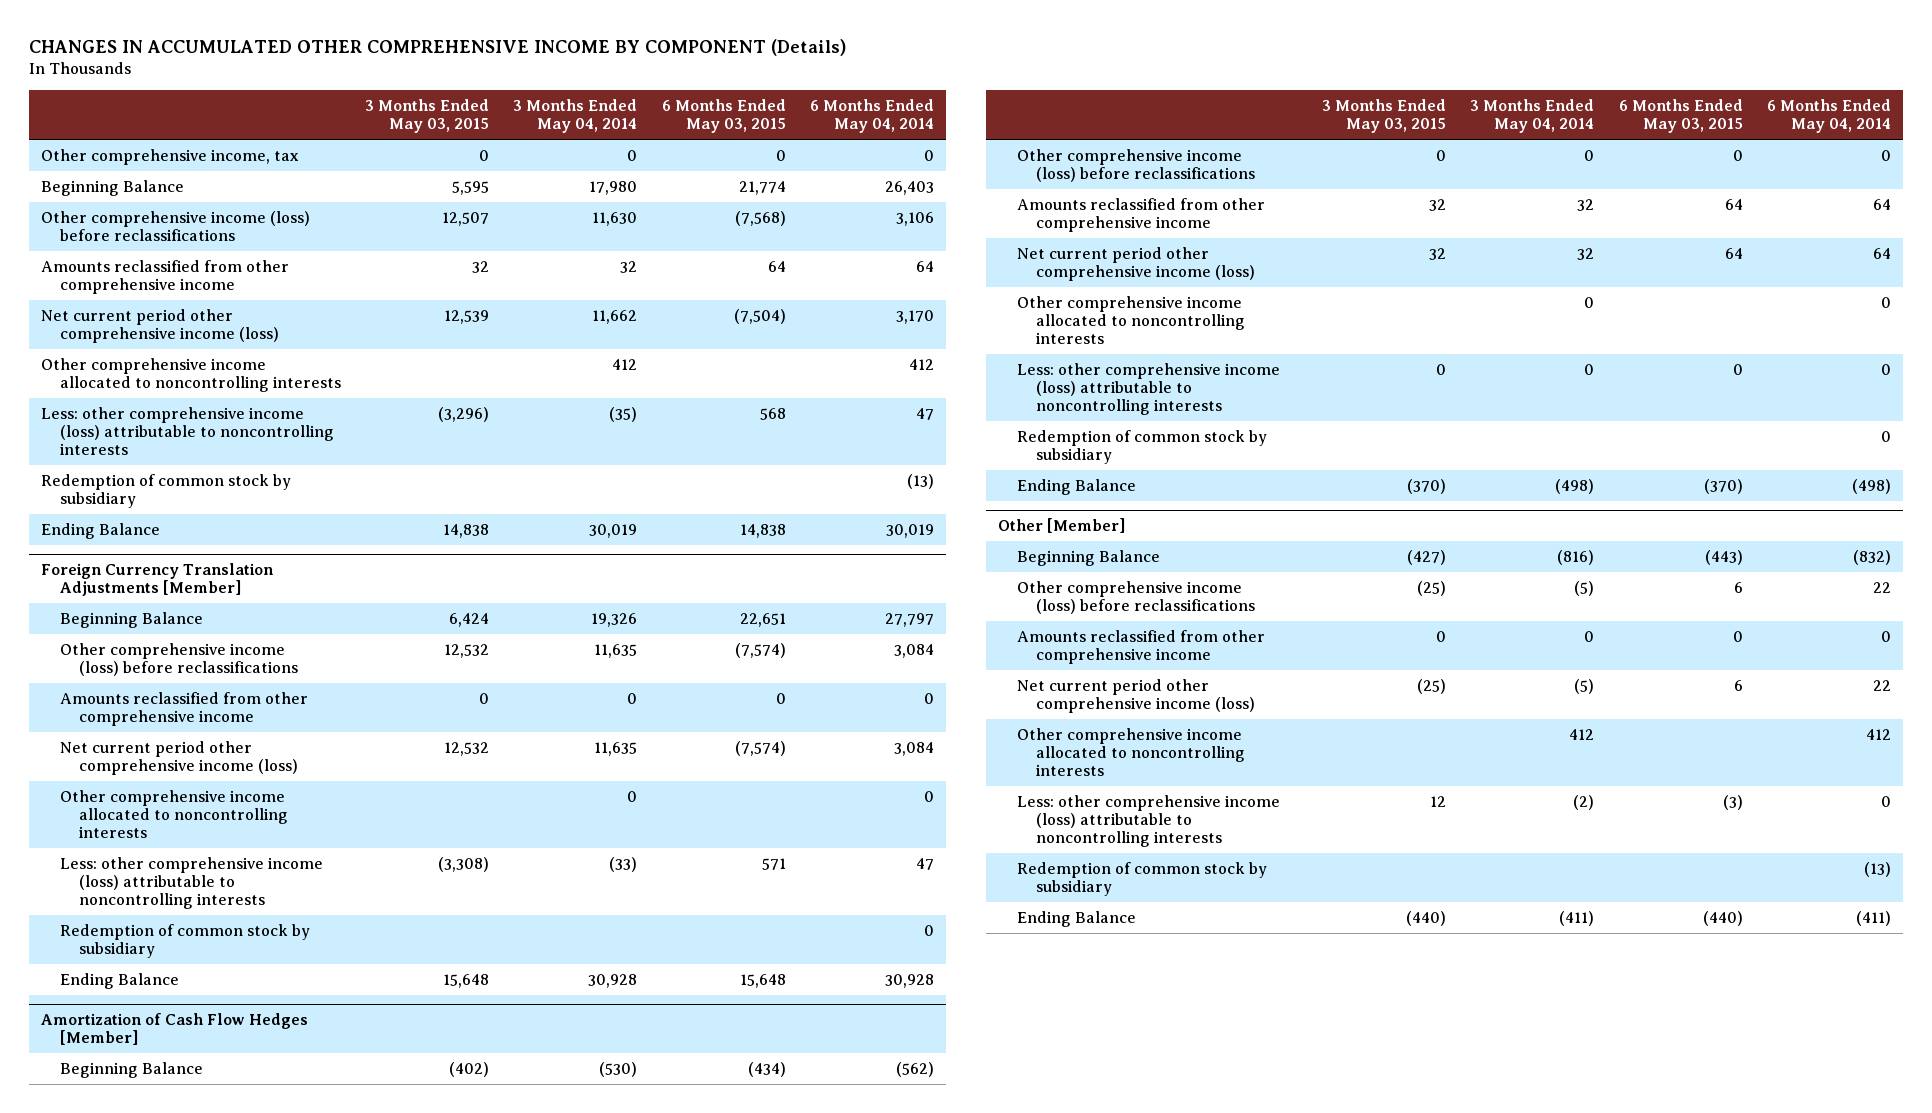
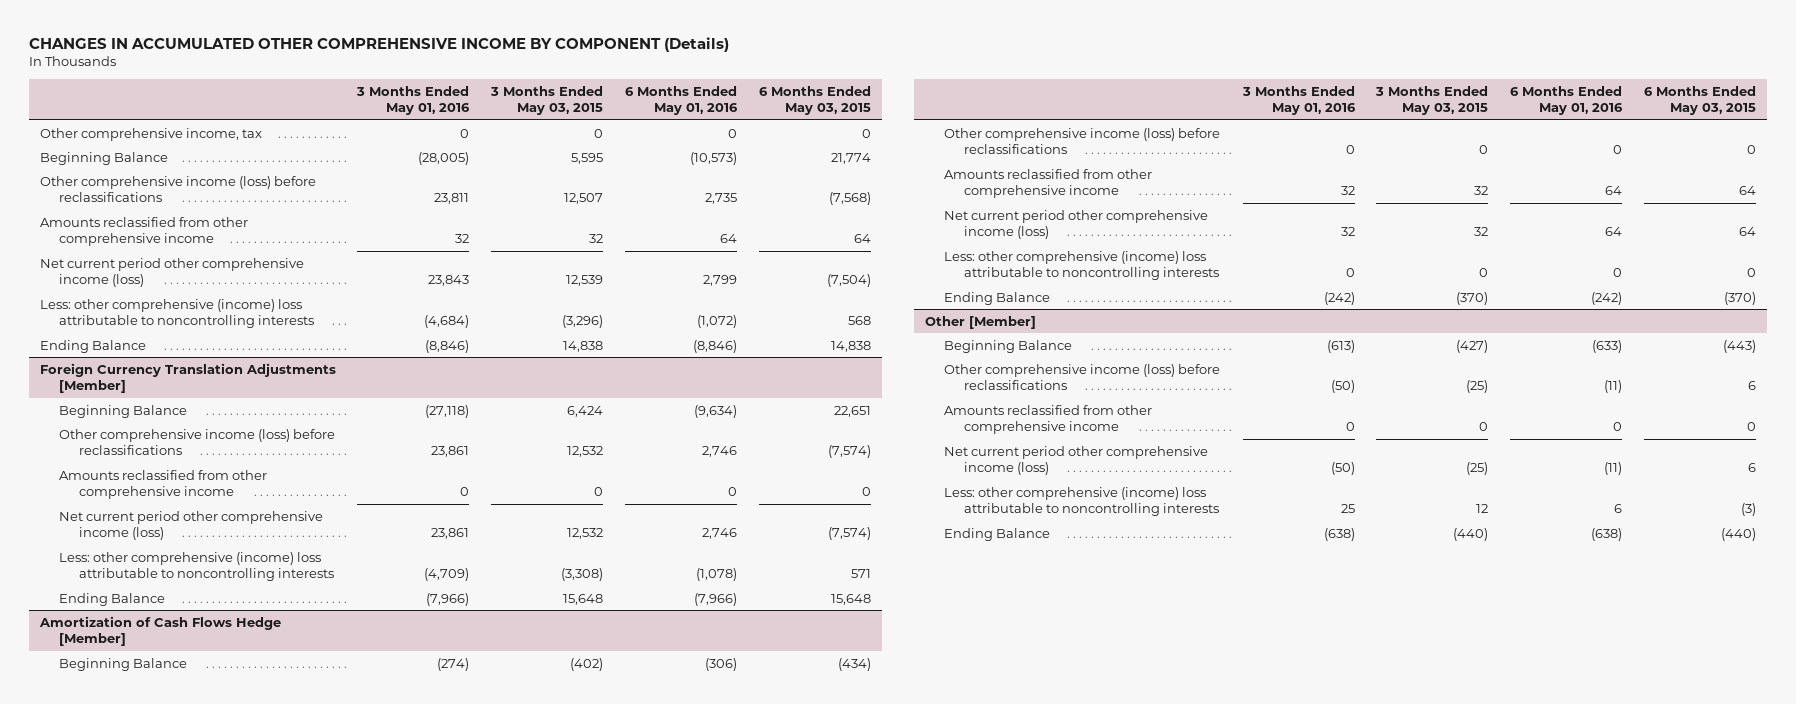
- | 3 Months Ended May 03, 2015 | 3 Months Ended May 04, 2014 | 6 Months Ended May 03, 2015 | 6 Months Ended May 04, 2014
+ | 3 Months Ended May 01, 2016 | 3 Months Ended May 03, 2015 | 6 Months Ended May 01, 2016 | 6 Months Ended May 03, 2015
- Other comprehensive income allocated to noncontrolling interests | | 412 | | 412
- Less: other comprehensive income (loss) attributable to noncontrolling interests | (3,296) | (35) | 568 | 47
- Redemption of common stock by subsidiary | | | | (13)
+ Less: other comprehensive (income) loss attributable to noncontrolling interests | (4,684) | (3,296) | (1,072) | 568
@ Foreign Currency Translation Adjustments [Member]
- Other comprehensive income allocated to noncontrolling interests | | 0 | | 0
- Less: other comprehensive income (loss) attributable to noncontrolling interests | (3,308) | (33) | 571 | 47
- Redemption of common stock by subsidiary | | | | 0
+ Less: other comprehensive (income) loss attributable to noncontrolling interests | (4,709) | (3,308) | (1,078) | 571
- Amortization of Cash Flow Hedges [Member]
+ Amortization of Cash Flows Hedge [Member]
- Other comprehensive income allocated to noncontrolling interests | | 0 | | 0
- Less: other comprehensive income (loss) attributable to noncontrolling interests | 0 | 0 | 0 | 0
- Redemption of common stock by subsidiary | | | | 0
+ Less: other comprehensive (income) loss attributable to noncontrolling interests | 0 | 0 | 0 | 0
@ Other [Member]
- Other comprehensive income allocated to noncontrolling interests | | 412 | | 412
- Less: other comprehensive income (loss) attributable to noncontrolling interests | 12 | (2) | (3) | 0
- Redemption of common stock by subsidiary | | | | (13)
+ Less: other comprehensive (income) loss attributable to noncontrolling interests | 25 | 12 | 6 | (3)

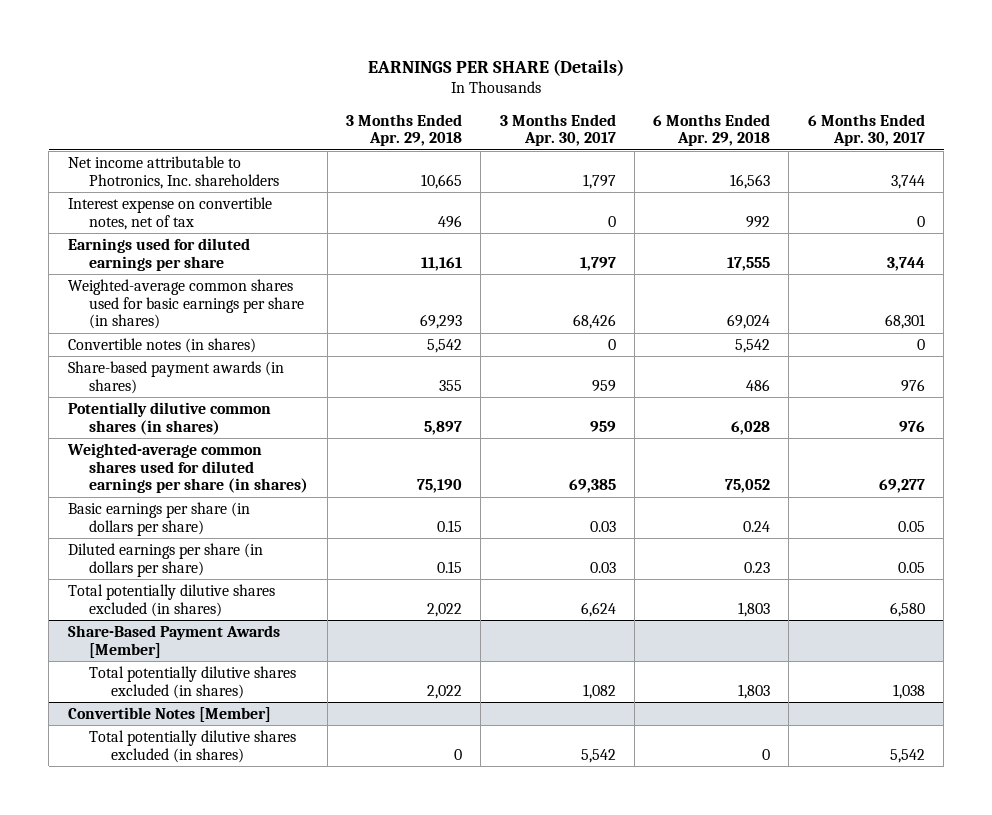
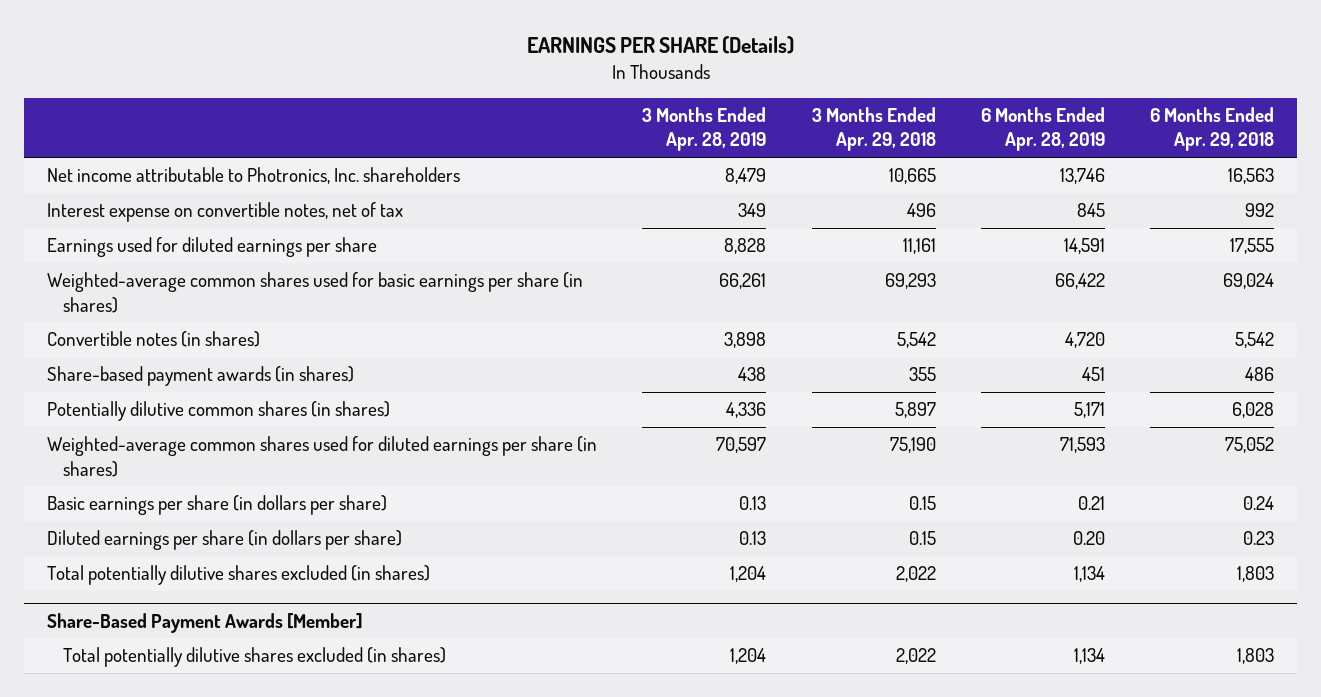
- | 3 Months Ended Apr. 29, 2018 | 3 Months Ended Apr. 30, 2017 | 6 Months Ended Apr. 29, 2018 | 6 Months Ended Apr. 30, 2017
+ | 3 Months Ended Apr. 28, 2019 | 3 Months Ended Apr. 29, 2018 | 6 Months Ended Apr. 28, 2019 | 6 Months Ended Apr. 29, 2018
- Convertible Notes [Member]
- Total potentially dilutive shares excluded (in shares) | 0 | 5,542 | 0 | 5,542

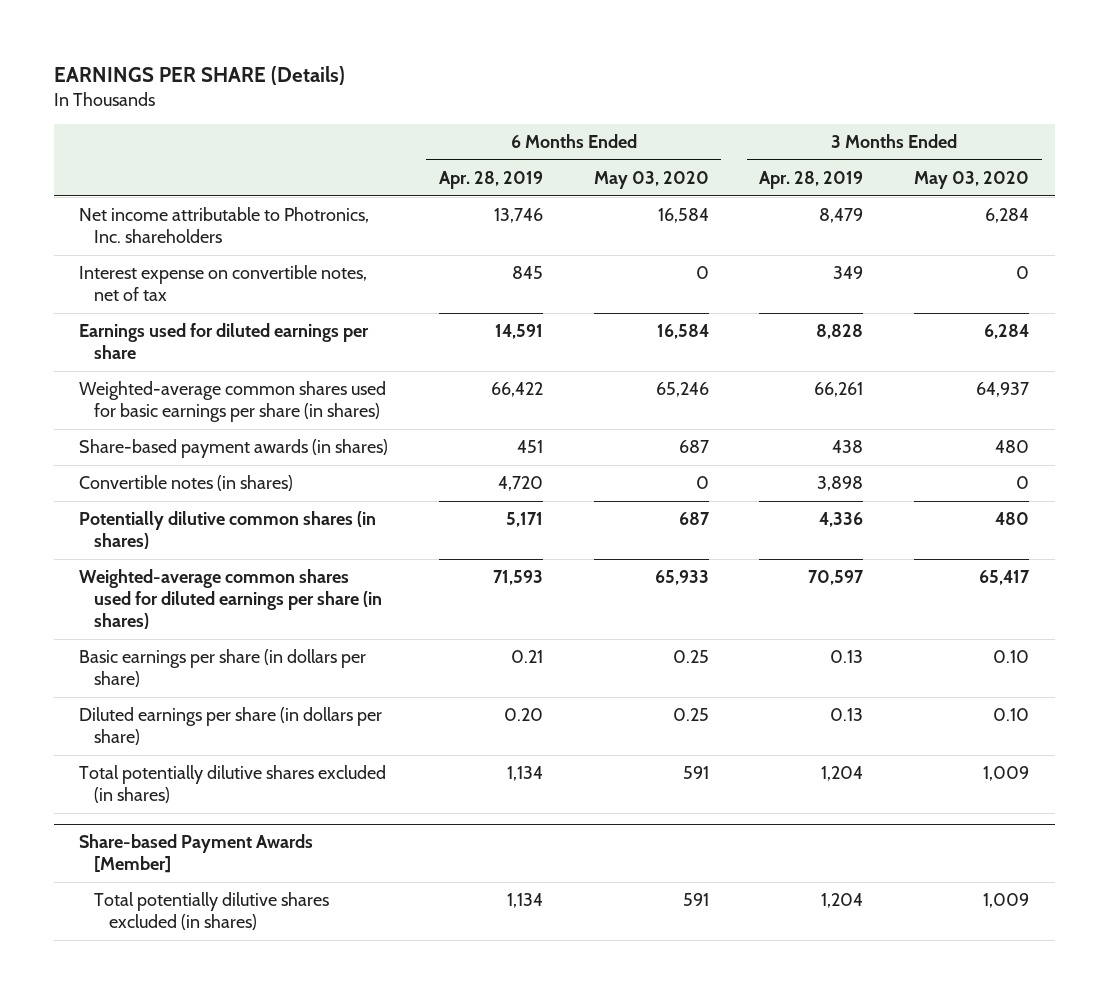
- | 3 Months Ended Apr. 28, 2019 | 3 Months Ended Apr. 29, 2018 | 6 Months Ended Apr. 28, 2019 | 6 Months Ended Apr. 29, 2018
+ | 6 Months Ended Apr. 28, 2019 | 6 Months Ended May 03, 2020 | 3 Months Ended Apr. 28, 2019 | 3 Months Ended May 03, 2020
moved down: Convertible notes (in shares) | 4,720 | 0 | 3,898 | 0
- Share-Based Payment Awards [Member]
+ Share-based Payment Awards [Member]

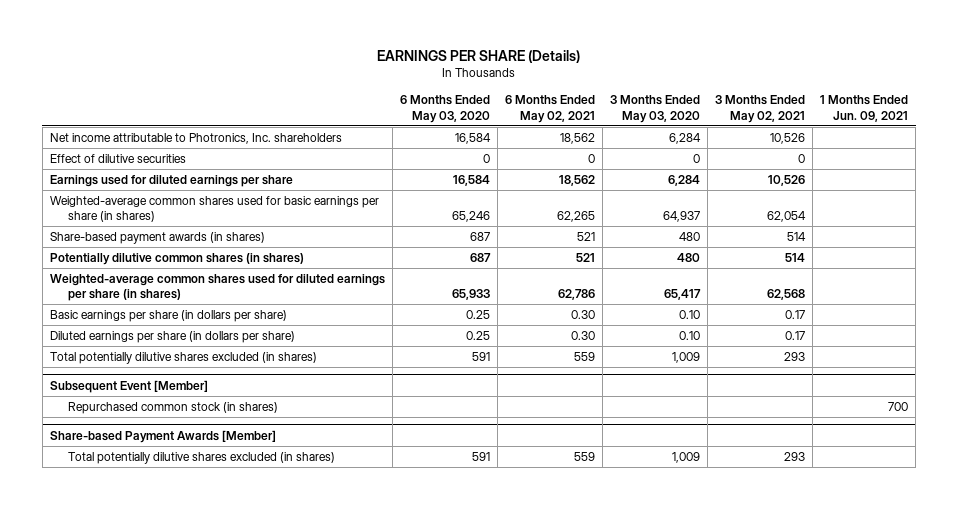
- | 6 Months Ended Apr. 28, 2019 | 6 Months Ended May 03, 2020 | 3 Months Ended Apr. 28, 2019 | 3 Months Ended May 03, 2020
+ | 6 Months Ended May 03, 2020 | 6 Months Ended May 02, 2021 | 3 Months Ended May 03, 2020 | 3 Months Ended May 02, 2021 | 1 Months Ended Jun. 09, 2021
- Interest expense on convertible notes, net of tax | 845 | 0 | 349 | 0
+ Effect of dilutive securities | 0 | 0 | 0 | 0 |
- Convertible notes (in shares) | 4,720 | 0 | 3,898 | 0
+ Subsequent Event [Member]
+ Repurchased common stock (in shares) | | | | | 700

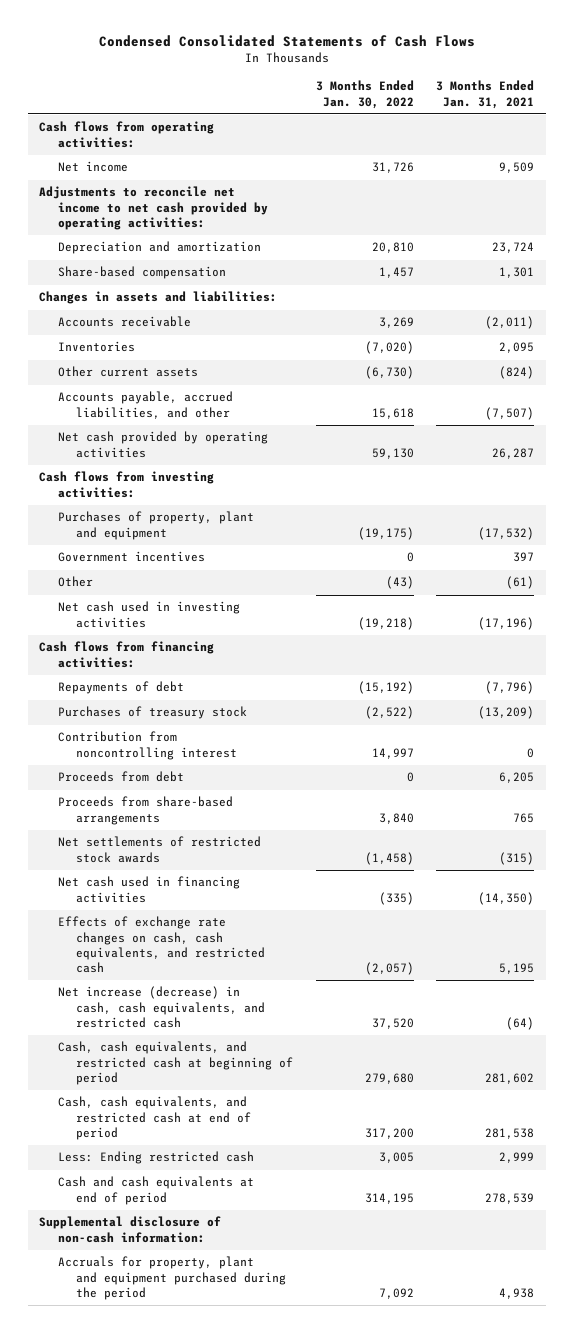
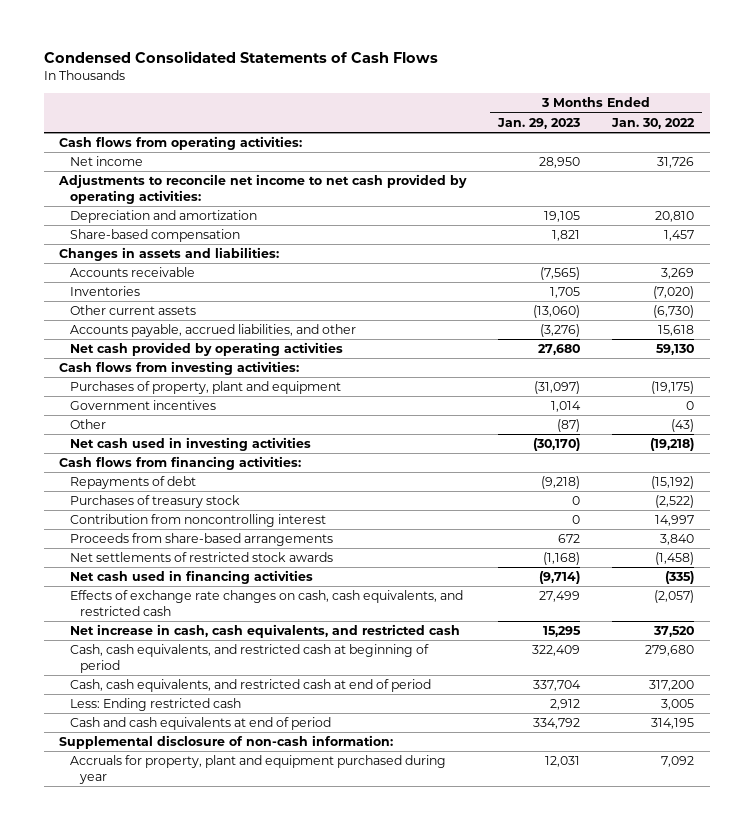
- | 3 Months Ended Jan. 30, 2022 | 3 Months Ended Jan. 31, 2021
+ | 3 Months Ended Jan. 29, 2023 | 3 Months Ended Jan. 30, 2022
- Proceeds from debt | 0 | 6,205
- Net increase (decrease) in cash, cash equivalents, and restricted cash | 37,520 | (64)
+ Net increase in cash, cash equivalents, and restricted cash | 15,295 | 37,520
- Accruals for property, plant and equipment purchased during the period | 7,092 | 4,938
+ Accruals for property, plant and equipment purchased during year | 12,031 | 7,092

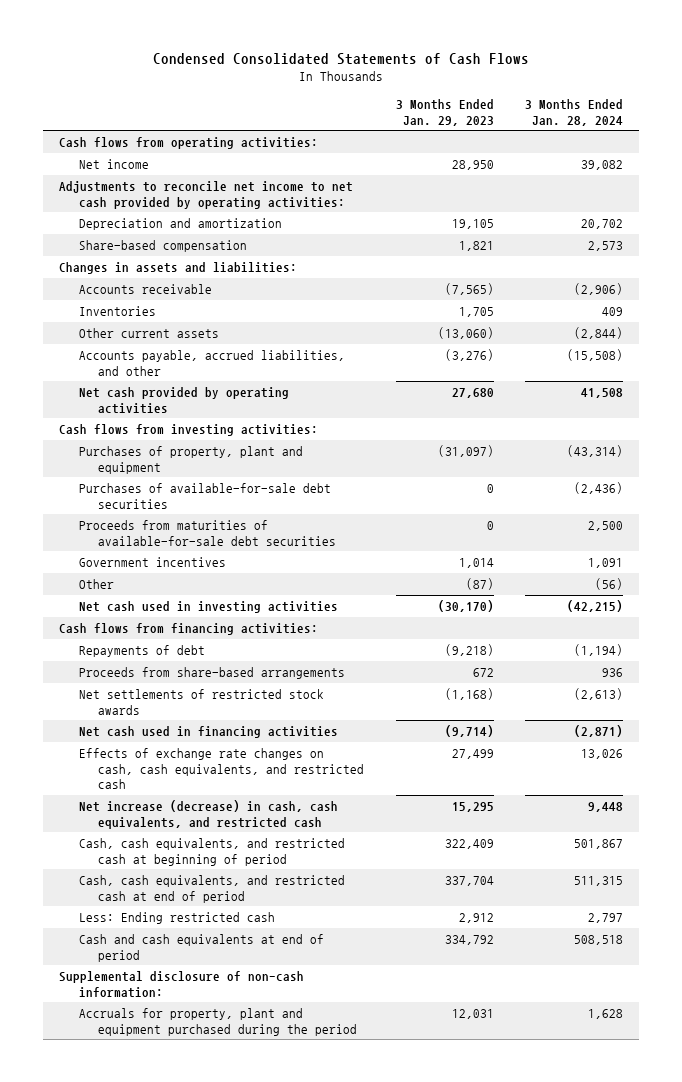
- | 3 Months Ended Jan. 29, 2023 | 3 Months Ended Jan. 30, 2022
+ | 3 Months Ended Jan. 29, 2023 | 3 Months Ended Jan. 28, 2024
+ Purchases of available-for-sale debt securities | 0 | (2,436)
+ Proceeds from maturities of available-for-sale debt securities | 0 | 2,500
- Purchases of treasury stock | 0 | (2,522)
- Contribution from noncontrolling interest | 0 | 14,997
- Net increase in cash, cash equivalents, and restricted cash | 15,295 | 37,520
+ Net increase (decrease) in cash, cash equivalents, and restricted cash | 15,295 | 9,448
- Accruals for property, plant and equipment purchased during year | 12,031 | 7,092
+ Accruals for property, plant and equipment purchased during the period | 12,031 | 1,628

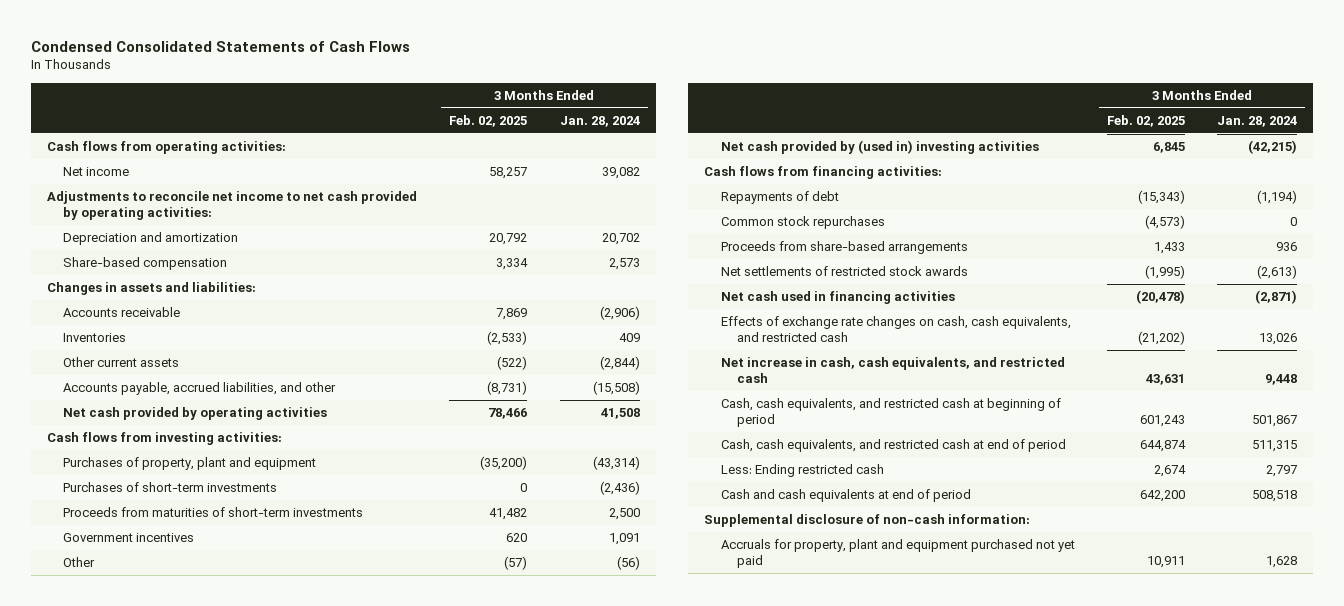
- | 3 Months Ended Jan. 29, 2023 | 3 Months Ended Jan. 28, 2024
+ | 3 Months Ended Feb. 02, 2025 | 3 Months Ended Jan. 28, 2024
- Purchases of available-for-sale debt securities | 0 | (2,436)
- Proceeds from maturities of available-for-sale debt securities | 0 | 2,500
+ Purchases of short-term investments | 0 | (2,436)
+ Proceeds from maturities of short-term investments | 41,482 | 2,500
- Net cash used in investing activities | (30,170) | (42,215)
+ Net cash provided by (used in) investing activities | 6,845 | (42,215)
+ Common stock repurchases | (4,573) | 0
- Net increase (decrease) in cash, cash equivalents, and restricted cash | 15,295 | 9,448
+ Net increase in cash, cash equivalents, and restricted cash | 43,631 | 9,448
- Accruals for property, plant and equipment purchased during the period | 12,031 | 1,628
+ Accruals for property, plant and equipment purchased not yet paid | 10,911 | 1,628

